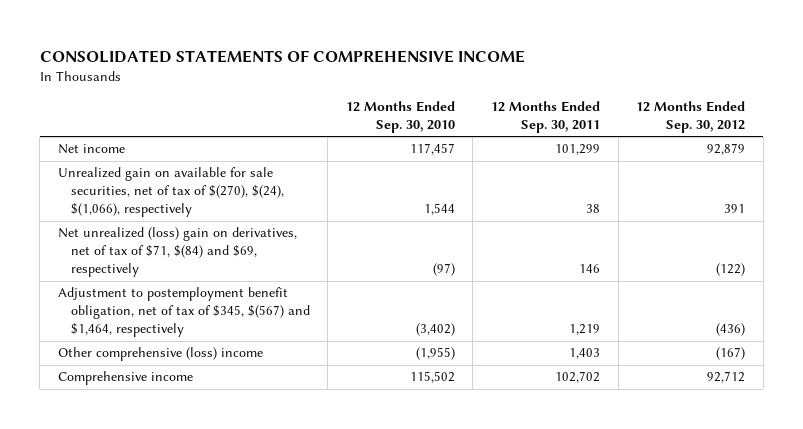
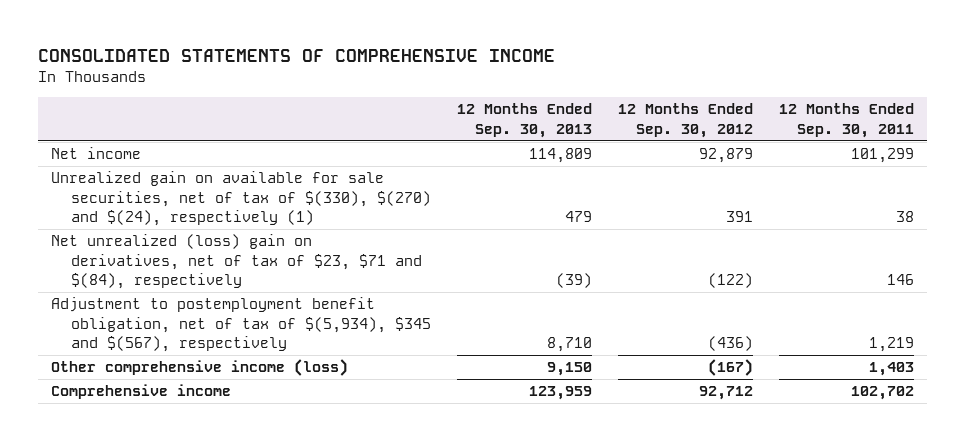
- | 12 Months Ended Sep. 30, 2010 | 12 Months Ended Sep. 30, 2011 | 12 Months Ended Sep. 30, 2012
+ | 12 Months Ended Sep. 30, 2013 | 12 Months Ended Sep. 30, 2012 | 12 Months Ended Sep. 30, 2011
- Unrealized gain on available for sale securities, net of tax of $(270), $(24), $(1,066), respectively | 1,544 | 38 | 391
- Net unrealized (loss) gain on derivatives, net of tax of $71, $(84) and $69, respectively | (97) | 146 | (122)
- Adjustment to postemployment benefit obligation, net of tax of $345, $(567) and $1,464, respectively | (3,402) | 1,219 | (436)
- Other comprehensive (loss) income | (1,955) | 1,403 | (167)
+ Unrealized gain on available for sale securities, net of tax of $(330), $(270) and $(24), respectively (1) | 479 | 391 | 38
+ Net unrealized (loss) gain on derivatives, net of tax of $23, $71 and $(84), respectively | (39) | (122) | 146
+ Adjustment to postemployment benefit obligation, net of tax of $(5,934), $345 and $(567), respectively | 8,710 | (436) | 1,219
+ Other comprehensive income (loss) | 9,150 | (167) | 1,403

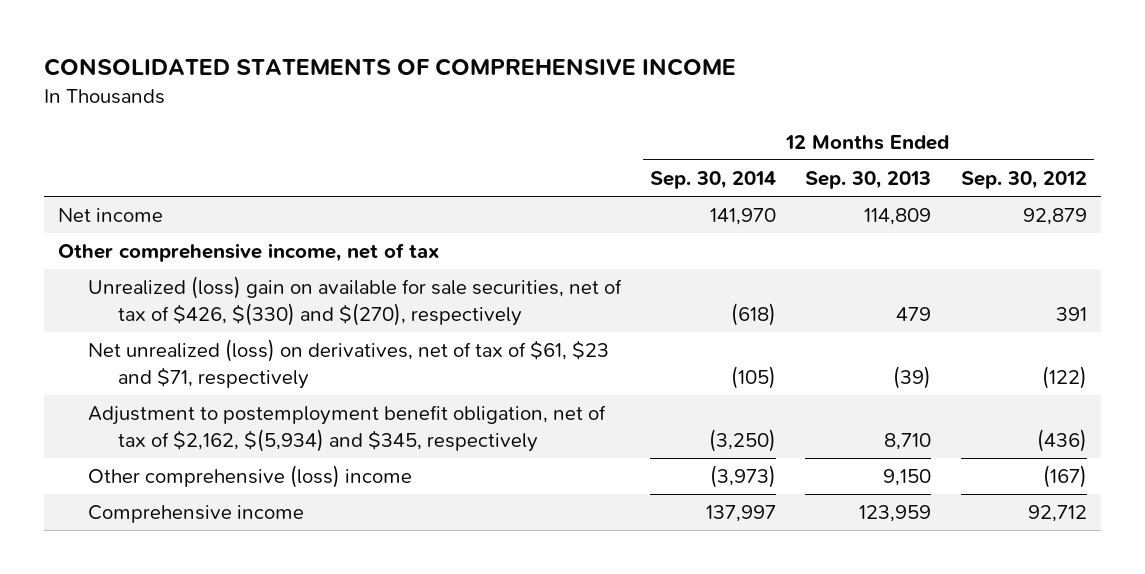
- | 12 Months Ended Sep. 30, 2013 | 12 Months Ended Sep. 30, 2012 | 12 Months Ended Sep. 30, 2011
+ | 12 Months Ended Sep. 30, 2014 | 12 Months Ended Sep. 30, 2013 | 12 Months Ended Sep. 30, 2012
- Unrealized gain on available for sale securities, net of tax of $(330), $(270) and $(24), respectively (1) | 479 | 391 | 38
- Net unrealized (loss) gain on derivatives, net of tax of $23, $71 and $(84), respectively | (39) | (122) | 146
- Adjustment to postemployment benefit obligation, net of tax of $(5,934), $345 and $(567), respectively | 8,710 | (436) | 1,219
- Other comprehensive income (loss) | 9,150 | (167) | 1,403
+ Other comprehensive income, net of tax
+ Unrealized (loss) gain on available for sale securities, net of tax of $426, $(330) and $(270), respectively | (618) | 479 | 391
+ Net unrealized (loss) on derivatives, net of tax of $61, $23 and $71, respectively | (105) | (39) | (122)
+ Adjustment to postemployment benefit obligation, net of tax of $2,162, $(5,934) and $345, respectively | (3,250) | 8,710 | (436)
+ Other comprehensive (loss) income | (3,973) | 9,150 | (167)

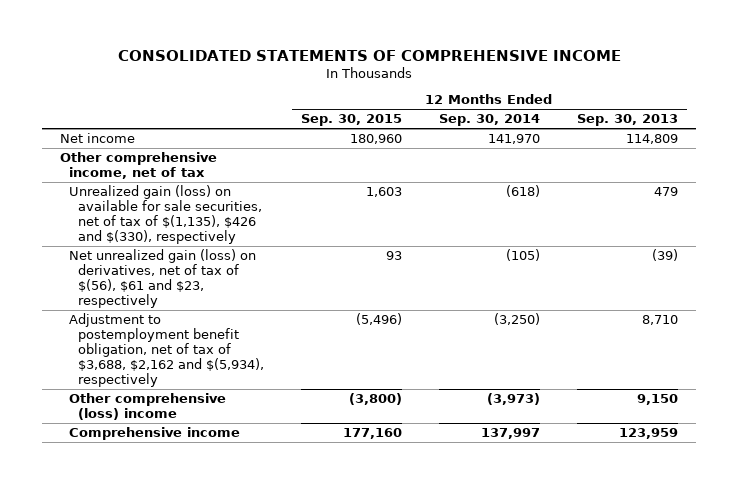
- | 12 Months Ended Sep. 30, 2014 | 12 Months Ended Sep. 30, 2013 | 12 Months Ended Sep. 30, 2012
+ | 12 Months Ended Sep. 30, 2015 | 12 Months Ended Sep. 30, 2014 | 12 Months Ended Sep. 30, 2013
- Unrealized (loss) gain on available for sale securities, net of tax of $426, $(330) and $(270), respectively | (618) | 479 | 391
- Net unrealized (loss) on derivatives, net of tax of $61, $23 and $71, respectively | (105) | (39) | (122)
- Adjustment to postemployment benefit obligation, net of tax of $2,162, $(5,934) and $345, respectively | (3,250) | 8,710 | (436)
+ Unrealized gain (loss) on available for sale securities, net of tax of $(1,135), $426 and $(330), respectively | 1,603 | (618) | 479
+ Net unrealized gain (loss) on derivatives, net of tax of $(56), $61 and $23, respectively | 93 | (105) | (39)
+ Adjustment to postemployment benefit obligation, net of tax of $3,688, $2,162 and $(5,934), respectively | (5,496) | (3,250) | 8,710

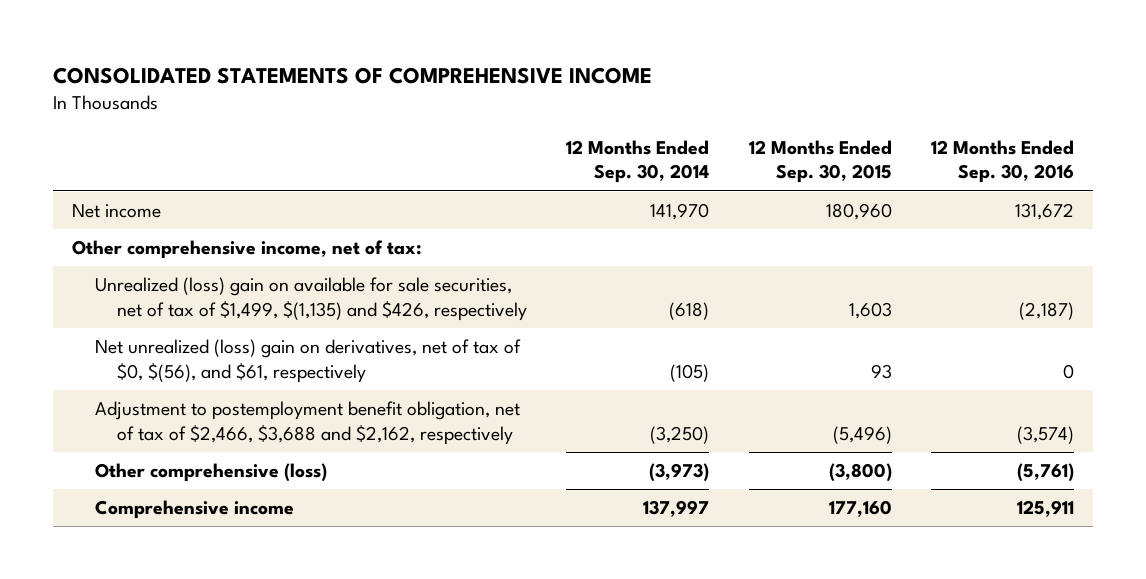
- | 12 Months Ended Sep. 30, 2015 | 12 Months Ended Sep. 30, 2014 | 12 Months Ended Sep. 30, 2013
+ | 12 Months Ended Sep. 30, 2014 | 12 Months Ended Sep. 30, 2015 | 12 Months Ended Sep. 30, 2016
- Other comprehensive income, net of tax
- Unrealized gain (loss) on available for sale securities, net of tax of $(1,135), $426 and $(330), respectively | 1,603 | (618) | 479
- Net unrealized gain (loss) on derivatives, net of tax of $(56), $61 and $23, respectively | 93 | (105) | (39)
- Adjustment to postemployment benefit obligation, net of tax of $3,688, $2,162 and $(5,934), respectively | (5,496) | (3,250) | 8,710
- Other comprehensive (loss) income | (3,800) | (3,973) | 9,150
+ Other comprehensive income, net of tax:
+ Unrealized (loss) gain on available for sale securities, net of tax of $1,499, $(1,135) and $426, respectively | (618) | 1,603 | (2,187)
+ Net unrealized (loss) gain on derivatives, net of tax of $0, $(56), and $61, respectively | (105) | 93 | 0
+ Adjustment to postemployment benefit obligation, net of tax of $2,466, $3,688 and $2,162, respectively | (3,250) | (5,496) | (3,574)
+ Other comprehensive (loss) | (3,973) | (3,800) | (5,761)

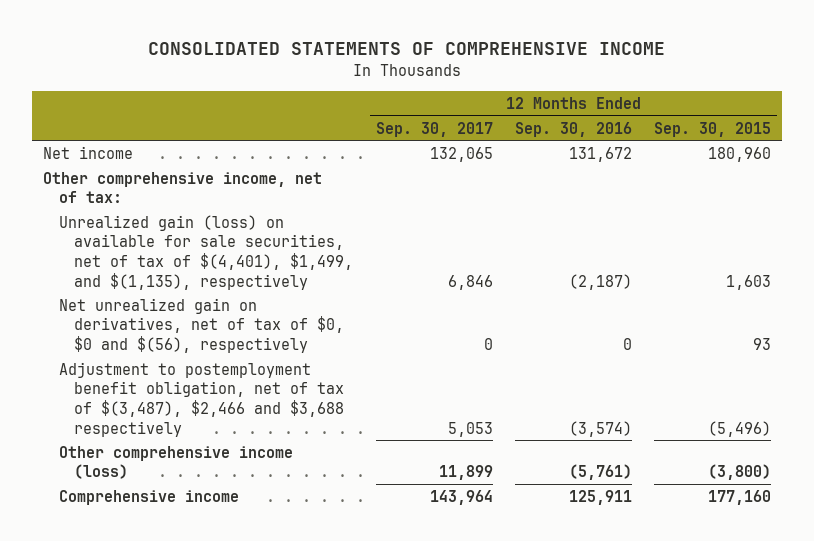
- | 12 Months Ended Sep. 30, 2014 | 12 Months Ended Sep. 30, 2015 | 12 Months Ended Sep. 30, 2016
+ | 12 Months Ended Sep. 30, 2017 | 12 Months Ended Sep. 30, 2016 | 12 Months Ended Sep. 30, 2015
- Unrealized (loss) gain on available for sale securities, net of tax of $1,499, $(1,135) and $426, respectively | (618) | 1,603 | (2,187)
- Net unrealized (loss) gain on derivatives, net of tax of $0, $(56), and $61, respectively | (105) | 93 | 0
- Adjustment to postemployment benefit obligation, net of tax of $2,466, $3,688 and $2,162, respectively | (3,250) | (5,496) | (3,574)
- Other comprehensive (loss) | (3,973) | (3,800) | (5,761)
+ Unrealized gain (loss) on available for sale securities, net of tax of $(4,401), $1,499, and $(1,135), respectively | 6,846 | (2,187) | 1,603
+ Net unrealized gain on derivatives, net of tax of $0, $0 and $(56), respectively | 0 | 0 | 93
+ Adjustment to postemployment benefit obligation, net of tax of $(3,487), $2,466 and $3,688 respectively | 5,053 | (3,574) | (5,496)
+ Other comprehensive income (loss) | 11,899 | (5,761) | (3,800)

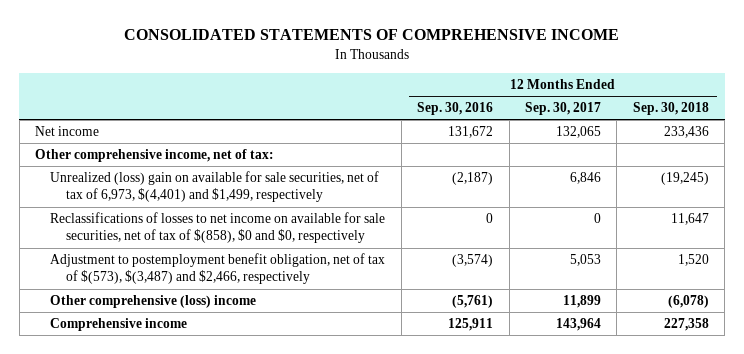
- | 12 Months Ended Sep. 30, 2017 | 12 Months Ended Sep. 30, 2016 | 12 Months Ended Sep. 30, 2015
+ | 12 Months Ended Sep. 30, 2016 | 12 Months Ended Sep. 30, 2017 | 12 Months Ended Sep. 30, 2018
- Unrealized gain (loss) on available for sale securities, net of tax of $(4,401), $1,499, and $(1,135), respectively | 6,846 | (2,187) | 1,603
- Net unrealized gain on derivatives, net of tax of $0, $0 and $(56), respectively | 0 | 0 | 93
- Adjustment to postemployment benefit obligation, net of tax of $(3,487), $2,466 and $3,688 respectively | 5,053 | (3,574) | (5,496)
- Other comprehensive income (loss) | 11,899 | (5,761) | (3,800)
+ Unrealized (loss) gain on available for sale securities, net of tax of 6,973, $(4,401) and $1,499, respectively | (2,187) | 6,846 | (19,245)
+ Reclassifications of losses to net income on available for sale securities, net of tax of $(858), $0 and $0, respectively | 0 | 0 | 11,647
+ Adjustment to postemployment benefit obligation, net of tax of $(573), $(3,487) and $2,466, respectively | (3,574) | 5,053 | 1,520
+ Other comprehensive (loss) income | (5,761) | 11,899 | (6,078)

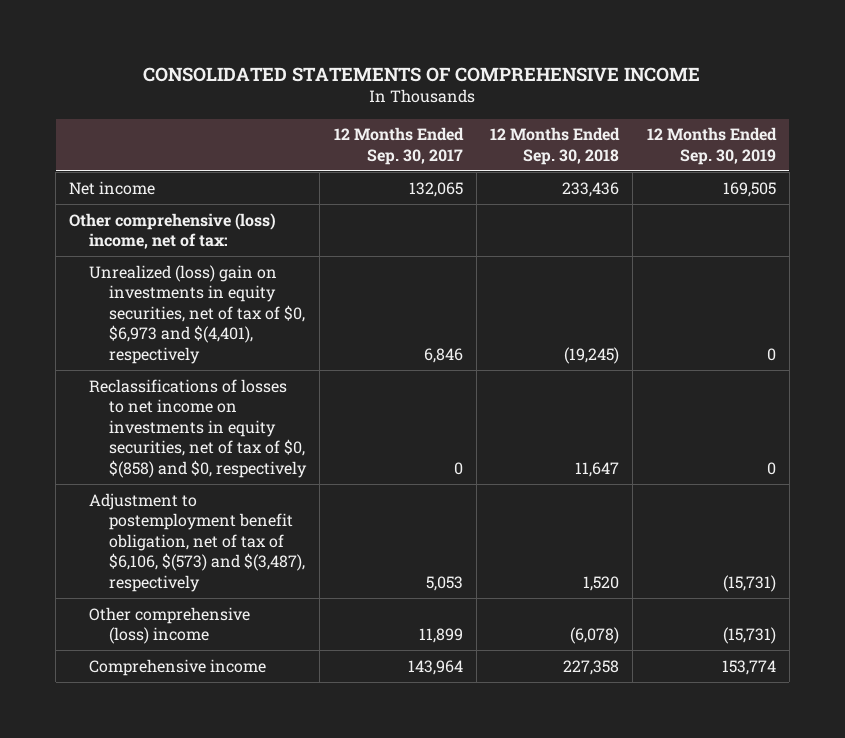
- | 12 Months Ended Sep. 30, 2016 | 12 Months Ended Sep. 30, 2017 | 12 Months Ended Sep. 30, 2018
+ | 12 Months Ended Sep. 30, 2017 | 12 Months Ended Sep. 30, 2018 | 12 Months Ended Sep. 30, 2019
- Other comprehensive income, net of tax:
- Unrealized (loss) gain on available for sale securities, net of tax of 6,973, $(4,401) and $1,499, respectively | (2,187) | 6,846 | (19,245)
- Reclassifications of losses to net income on available for sale securities, net of tax of $(858), $0 and $0, respectively | 0 | 0 | 11,647
- Adjustment to postemployment benefit obligation, net of tax of $(573), $(3,487) and $2,466, respectively | (3,574) | 5,053 | 1,520
+ Other comprehensive (loss) income, net of tax:
+ Unrealized (loss) gain on investments in equity securities, net of tax of $0, $6,973 and $(4,401), respectively | 6,846 | (19,245) | 0
+ Reclassifications of losses to net income on investments in equity securities, net of tax of $0, $(858) and $0, respectively | 0 | 11,647 | 0
+ Adjustment to postemployment benefit obligation, net of tax of $6,106, $(573) and $(3,487), respectively | 5,053 | 1,520 | (15,731)

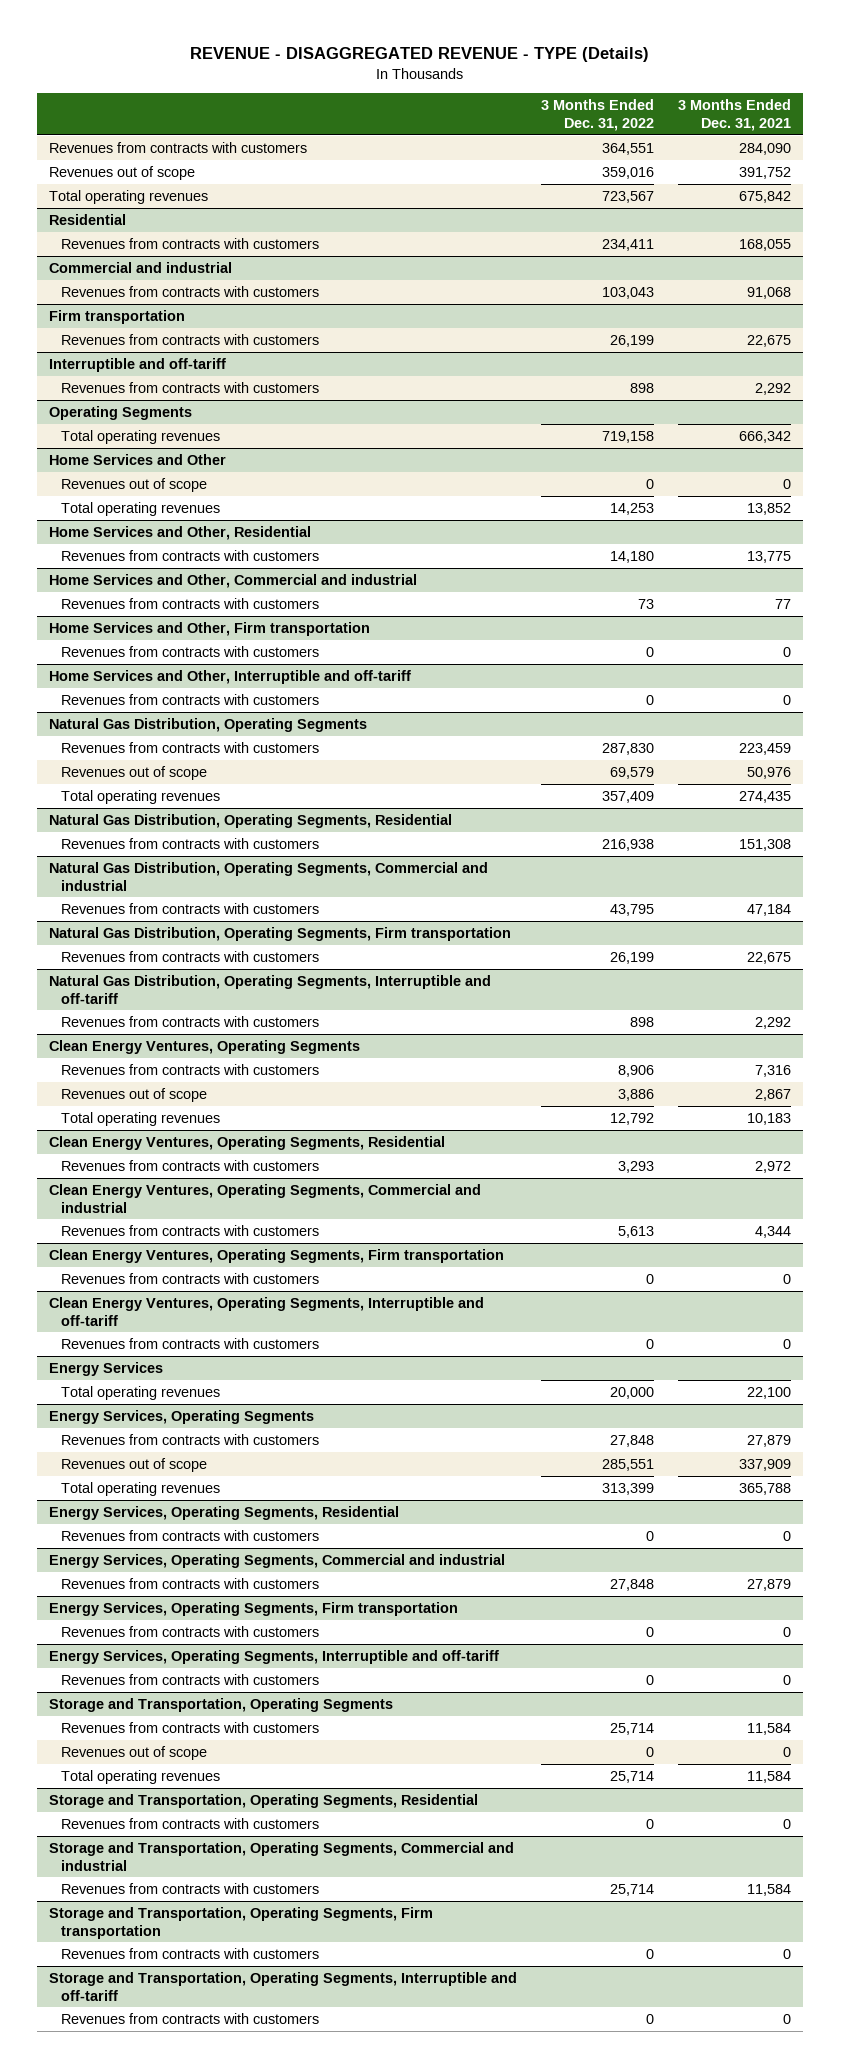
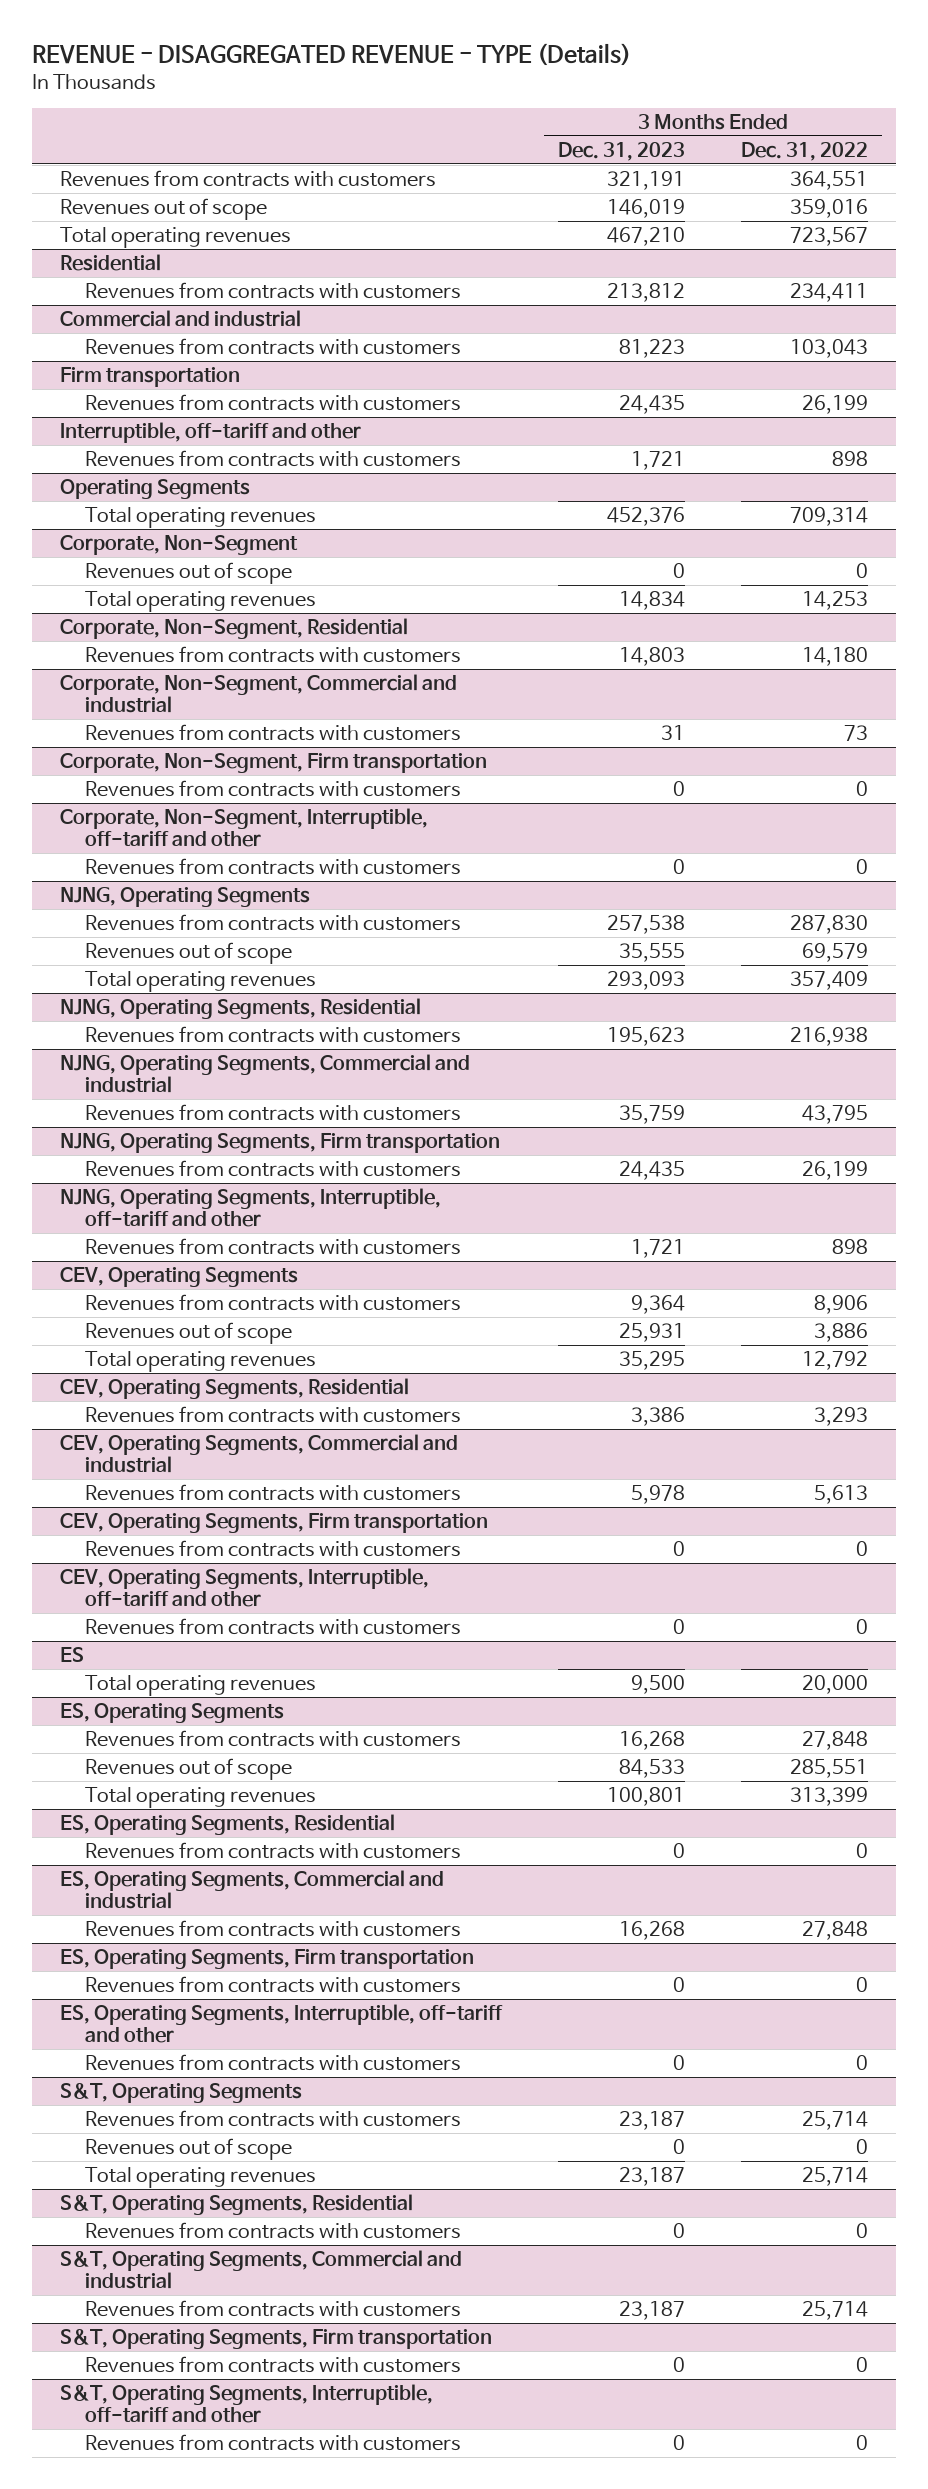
- | 3 Months Ended Dec. 31, 2022 | 3 Months Ended Dec. 31, 2021
+ | 3 Months Ended Dec. 31, 2023 | 3 Months Ended Dec. 31, 2022
- Interruptible and off-tariff
+ Interruptible, off-tariff and other
@ Operating Segments
- Total operating revenues | 719,158 | 666,342
- Home Services and Other
@ Operating Segments
+ Total operating revenues | 452,376 | 709,314
+ Corporate, Non-Segment
- Home Services and Other, Residential
+ Corporate, Non-Segment, Residential
- Home Services and Other, Commercial and industrial
+ Corporate, Non-Segment, Commercial and industrial
- Home Services and Other, Firm transportation
+ Corporate, Non-Segment, Firm transportation
- Home Services and Other, Interruptible and off-tariff
+ Corporate, Non-Segment, Interruptible, off-tariff and other
- Natural Gas Distribution, Operating Segments
+ NJNG, Operating Segments
- Natural Gas Distribution, Operating Segments, Residential
+ NJNG, Operating Segments, Residential
- Natural Gas Distribution, Operating Segments, Commercial and industrial
+ NJNG, Operating Segments, Commercial and industrial
- Natural Gas Distribution, Operating Segments, Firm transportation
+ NJNG, Operating Segments, Firm transportation
- Natural Gas Distribution, Operating Segments, Interruptible and off-tariff
+ NJNG, Operating Segments, Interruptible, off-tariff and other
- Clean Energy Ventures, Operating Segments
+ CEV, Operating Segments
- Clean Energy Ventures, Operating Segments, Residential
+ CEV, Operating Segments, Residential
- Clean Energy Ventures, Operating Segments, Commercial and industrial
+ CEV, Operating Segments, Commercial and industrial
- Clean Energy Ventures, Operating Segments, Firm transportation
+ CEV, Operating Segments, Firm transportation
- Clean Energy Ventures, Operating Segments, Interruptible and off-tariff
+ CEV, Operating Segments, Interruptible, off-tariff and other
- Energy Services
+ ES
- Energy Services, Operating Segments
+ ES, Operating Segments
- Energy Services, Operating Segments, Residential
+ ES, Operating Segments, Residential
- Energy Services, Operating Segments, Commercial and industrial
+ ES, Operating Segments, Commercial and industrial
- Energy Services, Operating Segments, Firm transportation
+ ES, Operating Segments, Firm transportation
- Energy Services, Operating Segments, Interruptible and off-tariff
+ ES, Operating Segments, Interruptible, off-tariff and other
- Storage and Transportation, Operating Segments
+ S&T, Operating Segments
- Storage and Transportation, Operating Segments, Residential
+ S&T, Operating Segments, Residential
- Storage and Transportation, Operating Segments, Commercial and industrial
+ S&T, Operating Segments, Commercial and industrial
- Storage and Transportation, Operating Segments, Firm transportation
+ S&T, Operating Segments, Firm transportation
- Storage and Transportation, Operating Segments, Interruptible and off-tariff
+ S&T, Operating Segments, Interruptible, off-tariff and other

